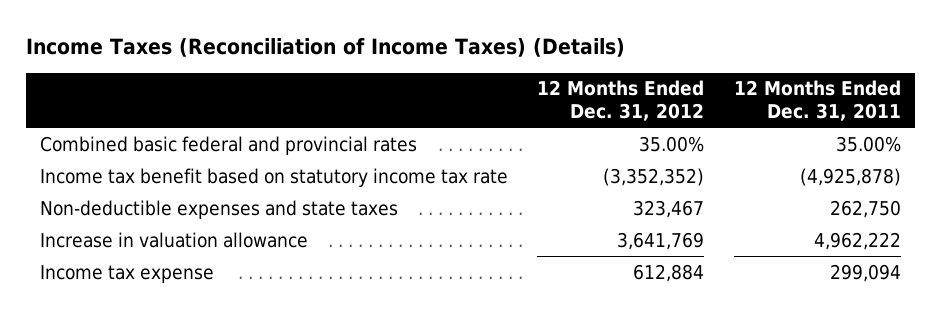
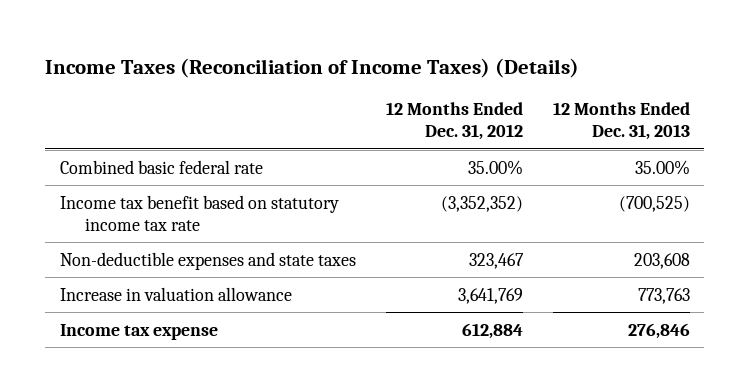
- | 12 Months Ended Dec. 31, 2012 | 12 Months Ended Dec. 31, 2011
+ | 12 Months Ended Dec. 31, 2012 | 12 Months Ended Dec. 31, 2013
- Combined basic federal and provincial rates | 35.00% | 35.00%
+ Combined basic federal rate | 35.00% | 35.00%

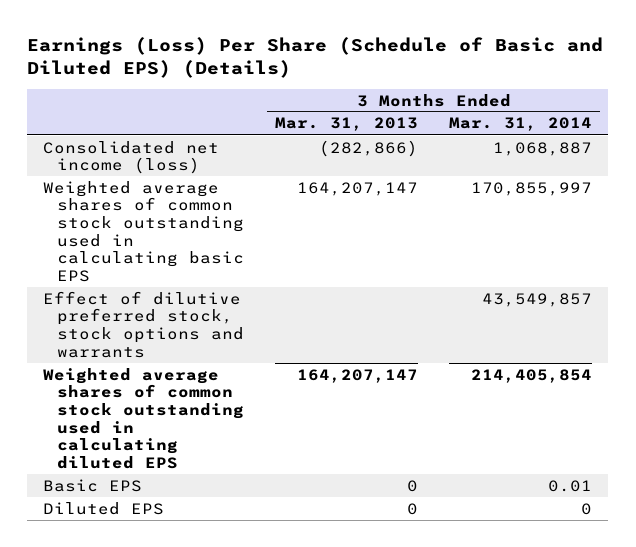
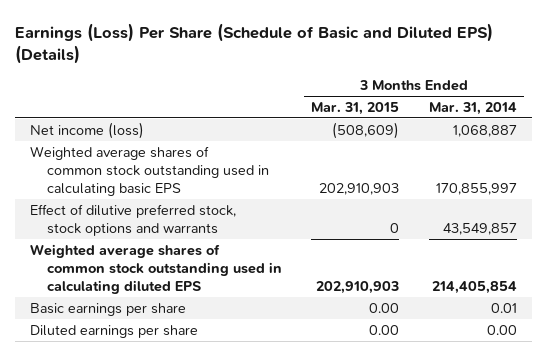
- | 3 Months Ended Mar. 31, 2013 | 3 Months Ended Mar. 31, 2014
+ | 3 Months Ended Mar. 31, 2015 | 3 Months Ended Mar. 31, 2014
- Consolidated net income (loss) | (282,866) | 1,068,887
+ Net income (loss) | (508,609) | 1,068,887
- Basic EPS | 0 | 0.01
- Diluted EPS | 0 | 0
+ Basic earnings per share | 0.00 | 0.01
+ Diluted earnings per share | 0.00 | 0.00

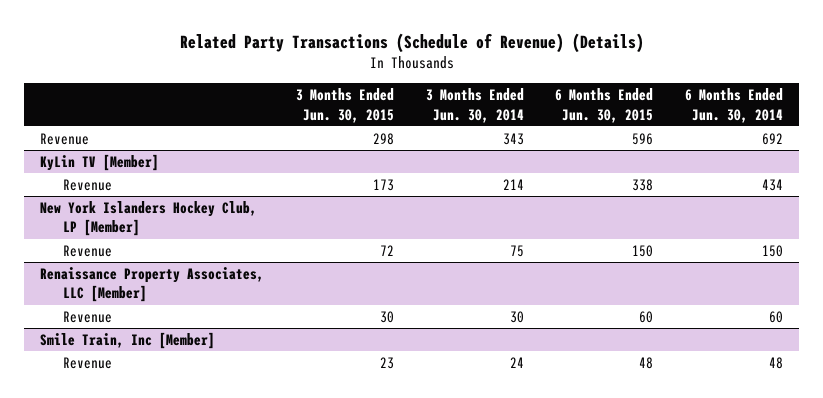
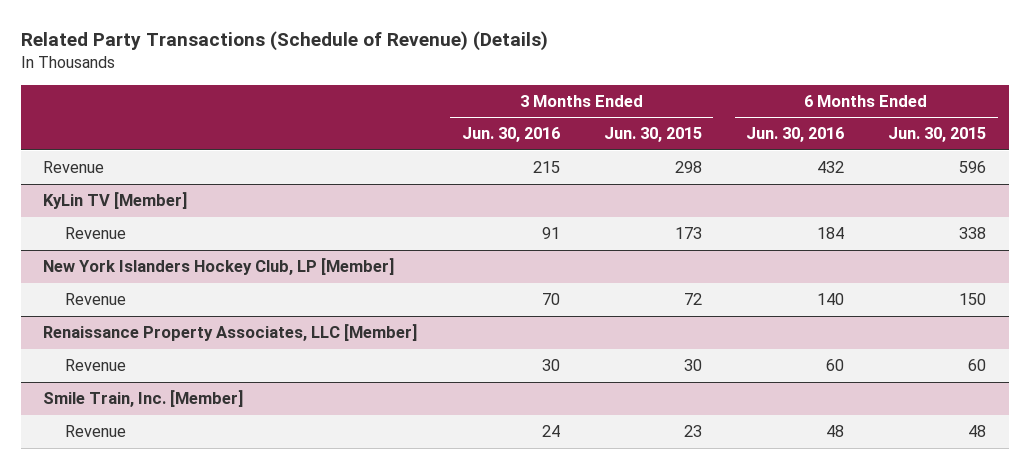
- | 3 Months Ended Jun. 30, 2015 | 3 Months Ended Jun. 30, 2014 | 6 Months Ended Jun. 30, 2015 | 6 Months Ended Jun. 30, 2014
+ | 3 Months Ended Jun. 30, 2016 | 3 Months Ended Jun. 30, 2015 | 6 Months Ended Jun. 30, 2016 | 6 Months Ended Jun. 30, 2015
- Smile Train, Inc [Member]
+ Smile Train, Inc. [Member]

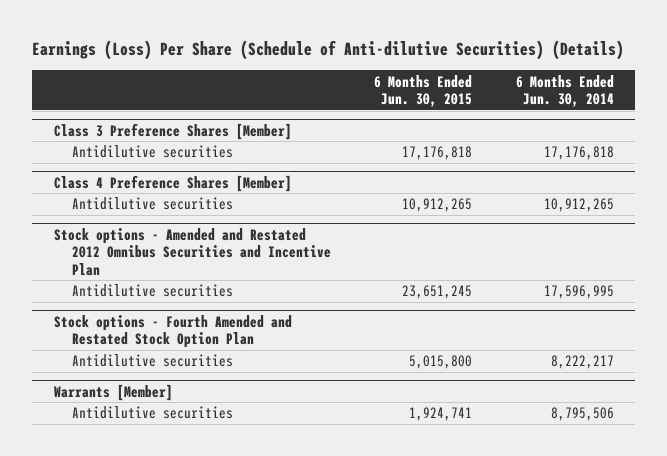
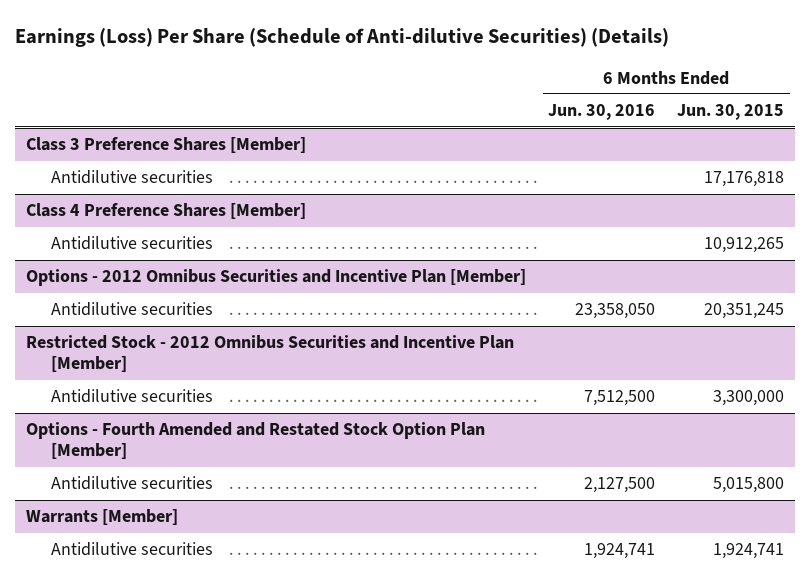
- | 6 Months Ended Jun. 30, 2015 | 6 Months Ended Jun. 30, 2014
+ | 6 Months Ended Jun. 30, 2016 | 6 Months Ended Jun. 30, 2015
- Stock options - Amended and Restated 2012 Omnibus Securities and Incentive Plan
- Antidilutive securities | 23,651,245 | 17,596,995
- Stock options - Fourth Amended and Restated Stock Option Plan
+ Options - 2012 Omnibus Securities and Incentive Plan [Member]
+ Antidilutive securities | 23,358,050 | 20,351,245
+ Restricted Stock - 2012 Omnibus Securities and Incentive Plan [Member]
+ Antidilutive securities | 7,512,500 | 3,300,000
+ Options - Fourth Amended and Restated Stock Option Plan [Member]

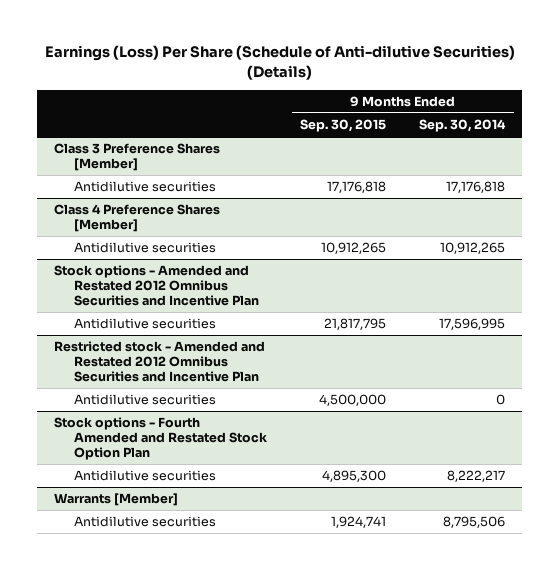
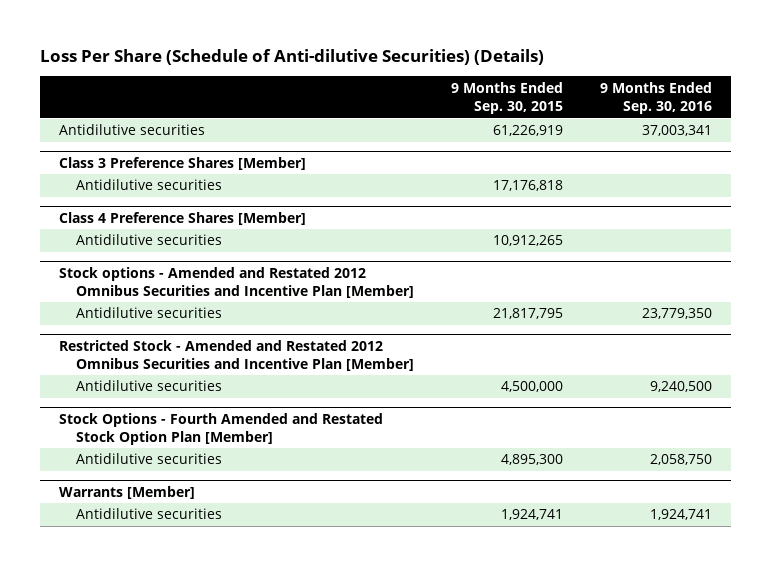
- Earnings (Loss) Per Share (Schedule of Anti-dilutive Securities) (Details)
+ Loss Per Share (Schedule of Anti-dilutive Securities) (Details)
- | 9 Months Ended Sep. 30, 2015 | 9 Months Ended Sep. 30, 2014
+ | 9 Months Ended Sep. 30, 2015 | 9 Months Ended Sep. 30, 2016
+ Antidilutive securities | 61,226,919 | 37,003,341
- Stock options - Amended and Restated 2012 Omnibus Securities and Incentive Plan
+ Stock options - Amended and Restated 2012 Omnibus Securities and Incentive Plan [Member]
- Restricted stock - Amended and Restated 2012 Omnibus Securities and Incentive Plan
+ Restricted Stock - Amended and Restated 2012 Omnibus Securities and Incentive Plan [Member]
- Stock options - Fourth Amended and Restated Stock Option Plan
+ Stock Options - Fourth Amended and Restated Stock Option Plan [Member]

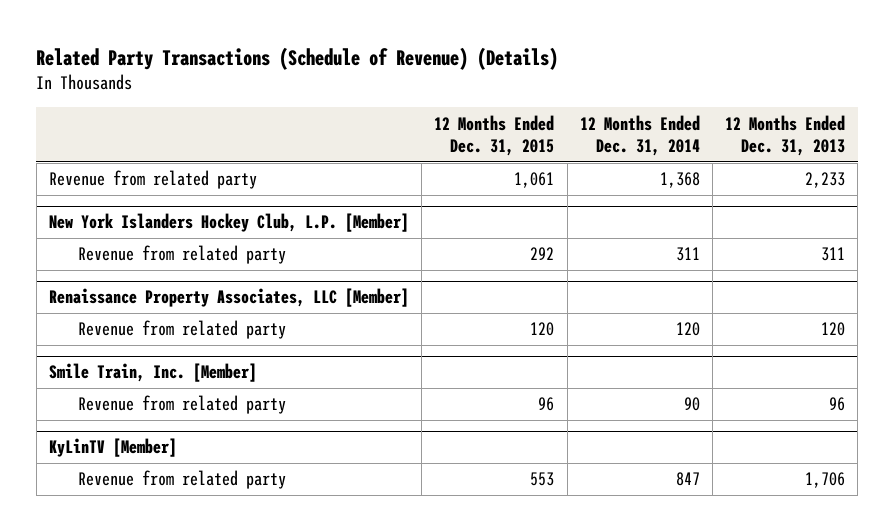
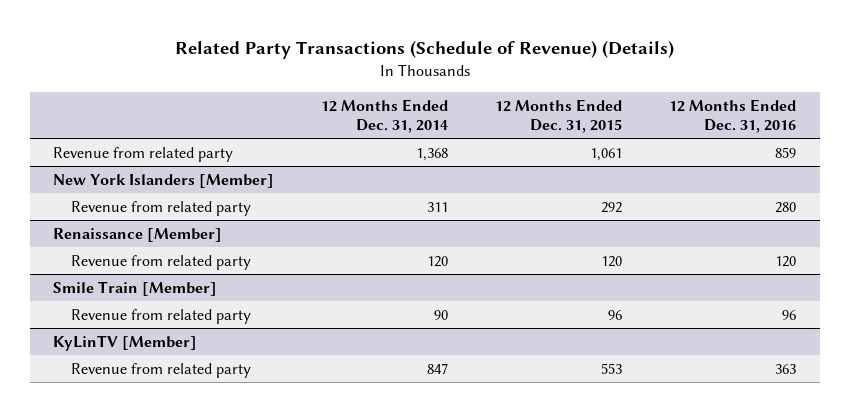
- | 12 Months Ended Dec. 31, 2015 | 12 Months Ended Dec. 31, 2014 | 12 Months Ended Dec. 31, 2013
+ | 12 Months Ended Dec. 31, 2014 | 12 Months Ended Dec. 31, 2015 | 12 Months Ended Dec. 31, 2016
- New York Islanders Hockey Club, L.P. [Member]
+ New York Islanders [Member]
- Renaissance Property Associates, LLC [Member]
+ Renaissance [Member]
- Smile Train, Inc. [Member]
+ Smile Train [Member]

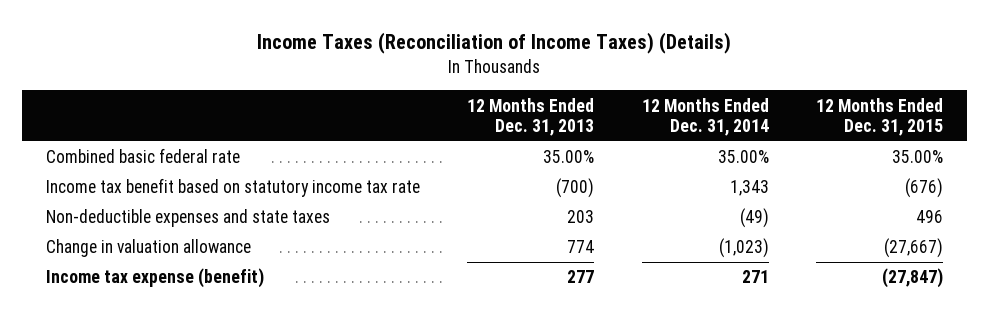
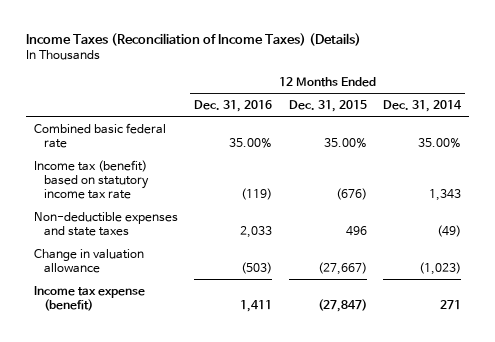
- | 12 Months Ended Dec. 31, 2013 | 12 Months Ended Dec. 31, 2014 | 12 Months Ended Dec. 31, 2015
+ | 12 Months Ended Dec. 31, 2016 | 12 Months Ended Dec. 31, 2015 | 12 Months Ended Dec. 31, 2014
- Income tax benefit based on statutory income tax rate | (700) | 1,343 | (676)
+ Income tax (benefit) based on statutory income tax rate | (119) | (676) | 1,343

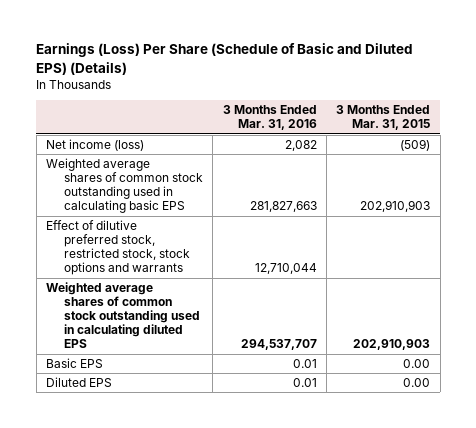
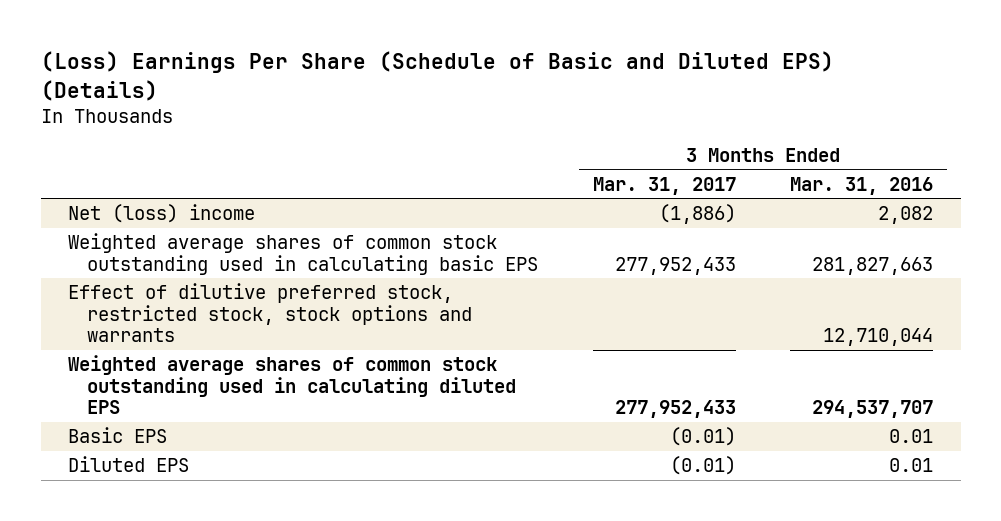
- Earnings (Loss) Per Share (Schedule of Basic and Diluted EPS) (Details)
+ (Loss) Earnings Per Share (Schedule of Basic and Diluted EPS) (Details)
- | 3 Months Ended Mar. 31, 2016 | 3 Months Ended Mar. 31, 2015
+ | 3 Months Ended Mar. 31, 2017 | 3 Months Ended Mar. 31, 2016
- Net income (loss) | 2,082 | (509)
+ Net (loss) income | (1,886) | 2,082

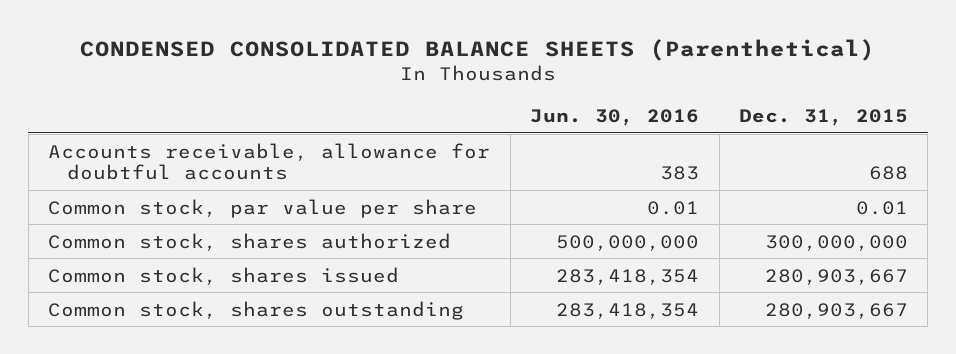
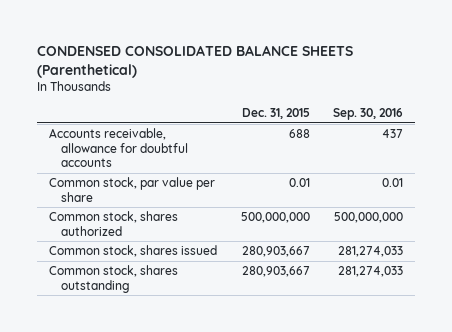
- | Jun. 30, 2016 | Dec. 31, 2015
+ | Dec. 31, 2015 | Sep. 30, 2016
- Common stock, shares authorized | 500,000,000 | 300,000,000
+ Common stock, shares authorized | 500,000,000 | 500,000,000

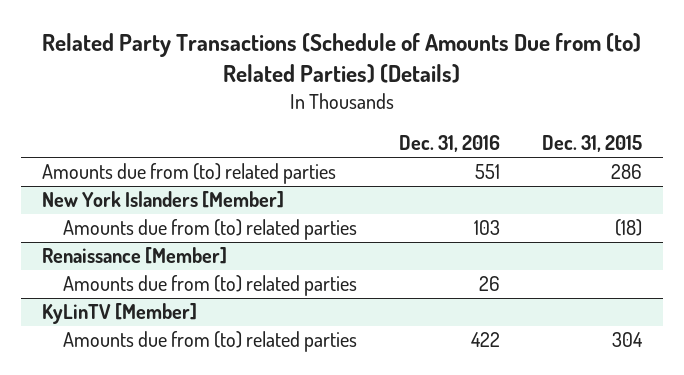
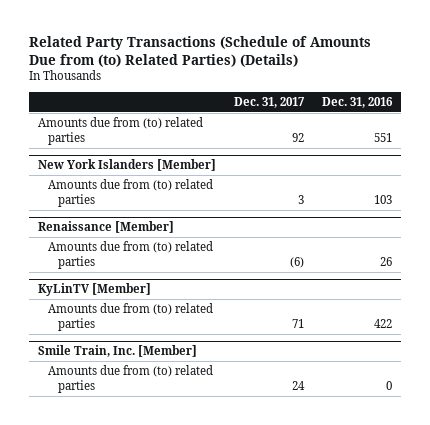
- | Dec. 31, 2016 | Dec. 31, 2015
+ | Dec. 31, 2017 | Dec. 31, 2016
+ Smile Train, Inc. [Member]
+ Amounts due from (to) related parties | 24 | 0

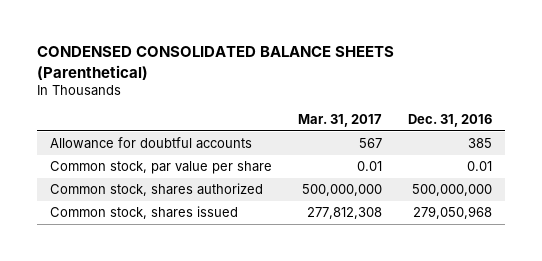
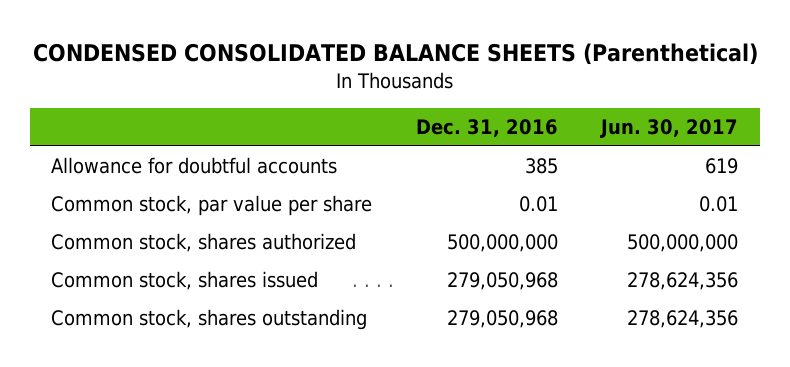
- | Mar. 31, 2017 | Dec. 31, 2016
+ | Dec. 31, 2016 | Jun. 30, 2017
+ Common stock, shares outstanding | 279,050,968 | 278,624,356

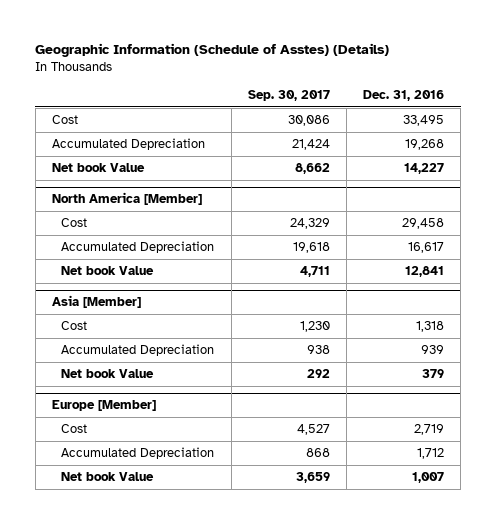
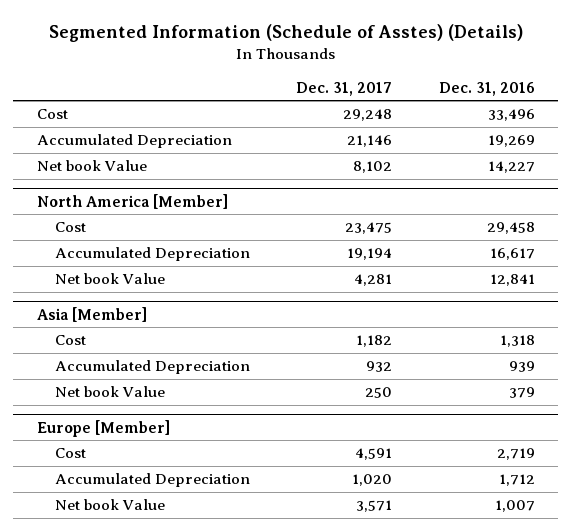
- Geographic Information (Schedule of Asstes) (Details)
+ Segmented Information (Schedule of Asstes) (Details)
- | Sep. 30, 2017 | Dec. 31, 2016
+ | Dec. 31, 2017 | Dec. 31, 2016
- Cost | 30,086 | 33,495
- Accumulated Depreciation | 21,424 | 19,268
+ Cost | 29,248 | 33,496
+ Accumulated Depreciation | 21,146 | 19,269

